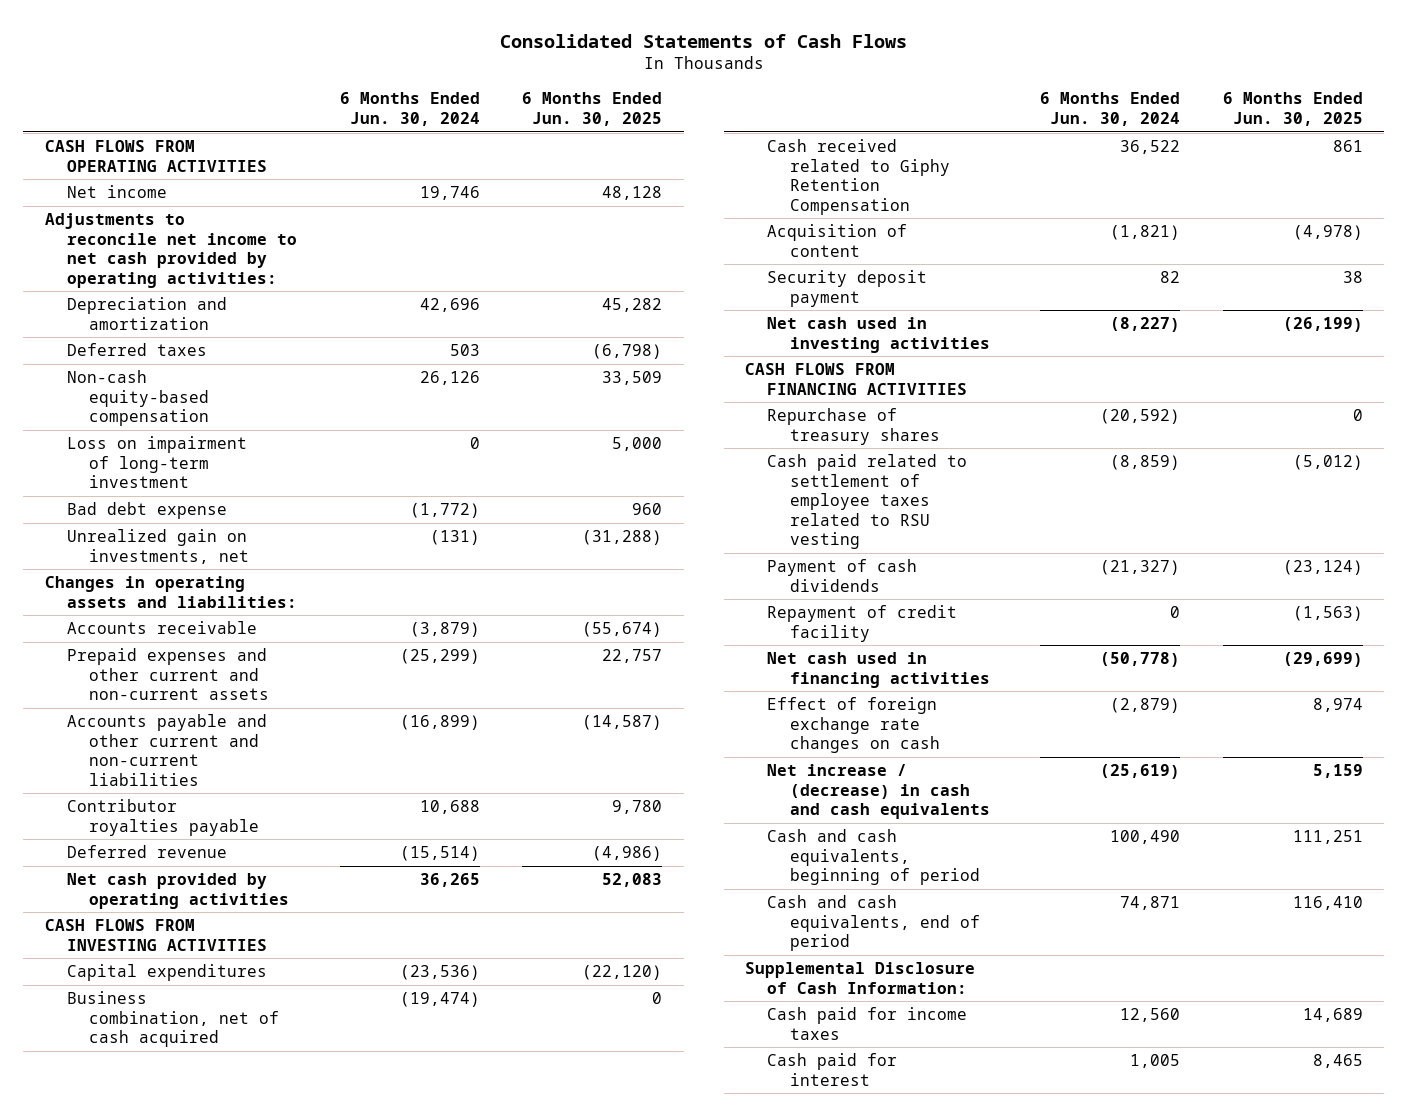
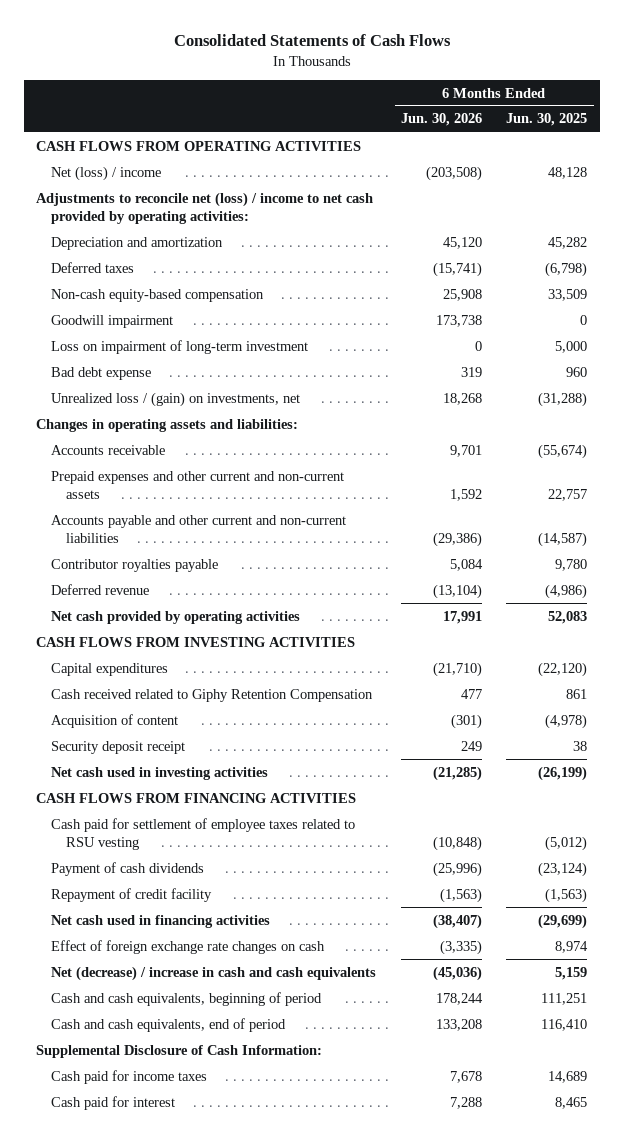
- | 6 Months Ended Jun. 30, 2024 | 6 Months Ended Jun. 30, 2025
+ | 6 Months Ended Jun. 30, 2026 | 6 Months Ended Jun. 30, 2025
- Net income | 19,746 | 48,128
- Adjustments to reconcile net income to net cash provided by operating activities:
+ Net (loss) / income | (203,508) | 48,128
+ Adjustments to reconcile net (loss) / income to net cash provided by operating activities:
+ Goodwill impairment | 173,738 | 0
- Unrealized gain on investments, net | (131) | (31,288)
+ Unrealized loss / (gain) on investments, net | 18,268 | (31,288)
- Business combination, net of cash acquired | (19,474) | 0
- Security deposit payment | 82 | 38
+ Security deposit receipt | 249 | 38
- Repurchase of treasury shares | (20,592) | 0
- Cash paid related to settlement of employee taxes related to RSU vesting | (8,859) | (5,012)
+ Cash paid for settlement of employee taxes related to RSU vesting | (10,848) | (5,012)
- Net increase / (decrease) in cash and cash equivalents | (25,619) | 5,159
+ Net (decrease) / increase in cash and cash equivalents | (45,036) | 5,159

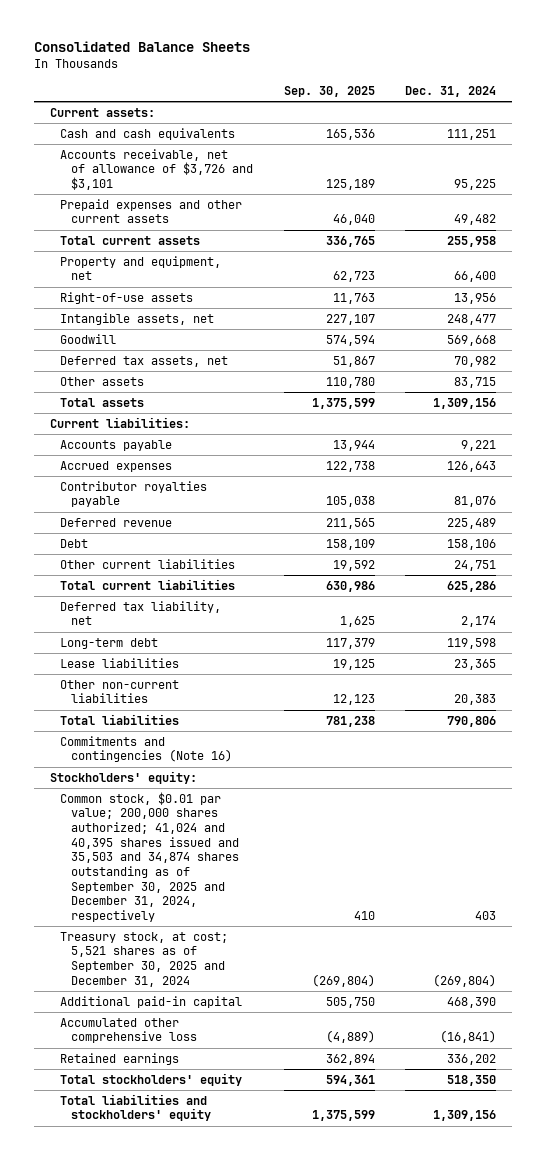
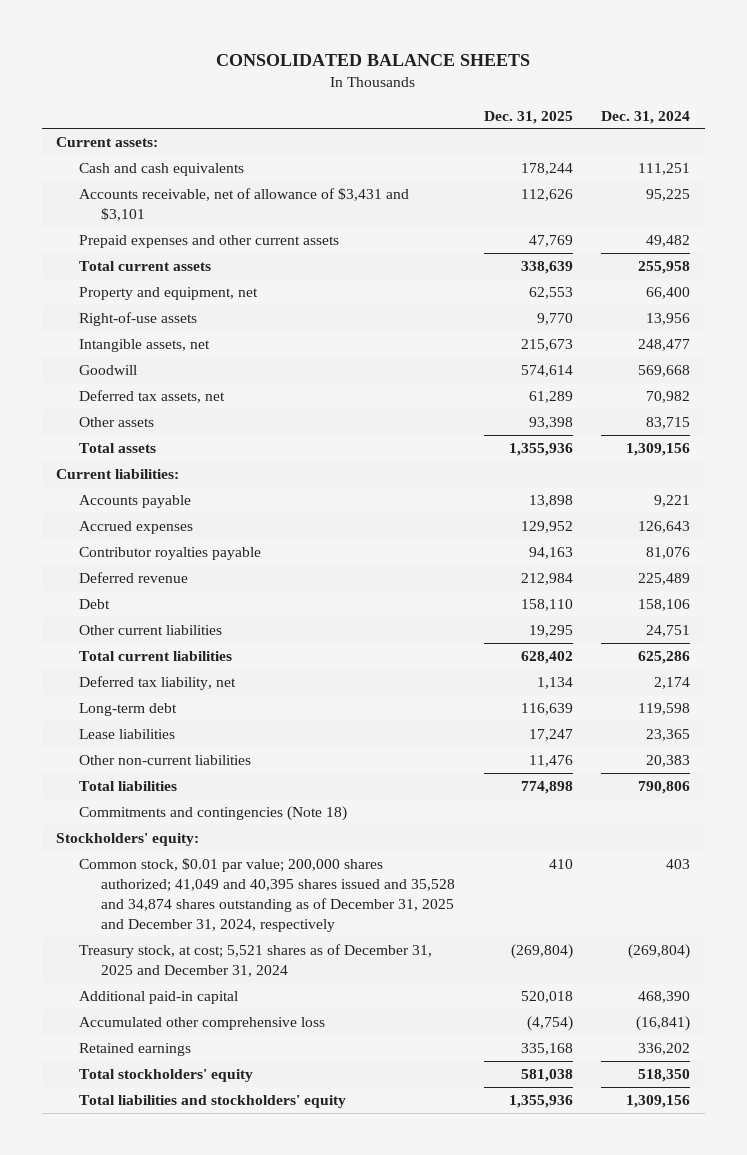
- Consolidated Balance Sheets
+ CONSOLIDATED BALANCE SHEETS
- | Sep. 30, 2025 | Dec. 31, 2024
+ | Dec. 31, 2025 | Dec. 31, 2024
- Accounts receivable, net of allowance of $3,726 and $3,101 | 125,189 | 95,225
+ Accounts receivable, net of allowance of $3,431 and $3,101 | 112,626 | 95,225
- Commitments and contingencies (Note 16)
+ Commitments and contingencies (Note 18)
- Common stock, $0.01 par value; 200,000 shares authorized; 41,024 and 40,395 shares issued and 35,503 and 34,874 shares outstanding as of September 30, 2025 and December 31, 2024, respectively | 410 | 403
- Treasury stock, at cost; 5,521 shares as of September 30, 2025 and December 31, 2024 | (269,804) | (269,804)
+ Common stock, $0.01 par value; 200,000 shares authorized; 41,049 and 40,395 shares issued and 35,528 and 34,874 shares outstanding as of December 31, 2025 and December 31, 2024, respectively | 410 | 403
+ Treasury stock, at cost; 5,521 shares as of December 31, 2025 and December 31, 2024 | (269,804) | (269,804)

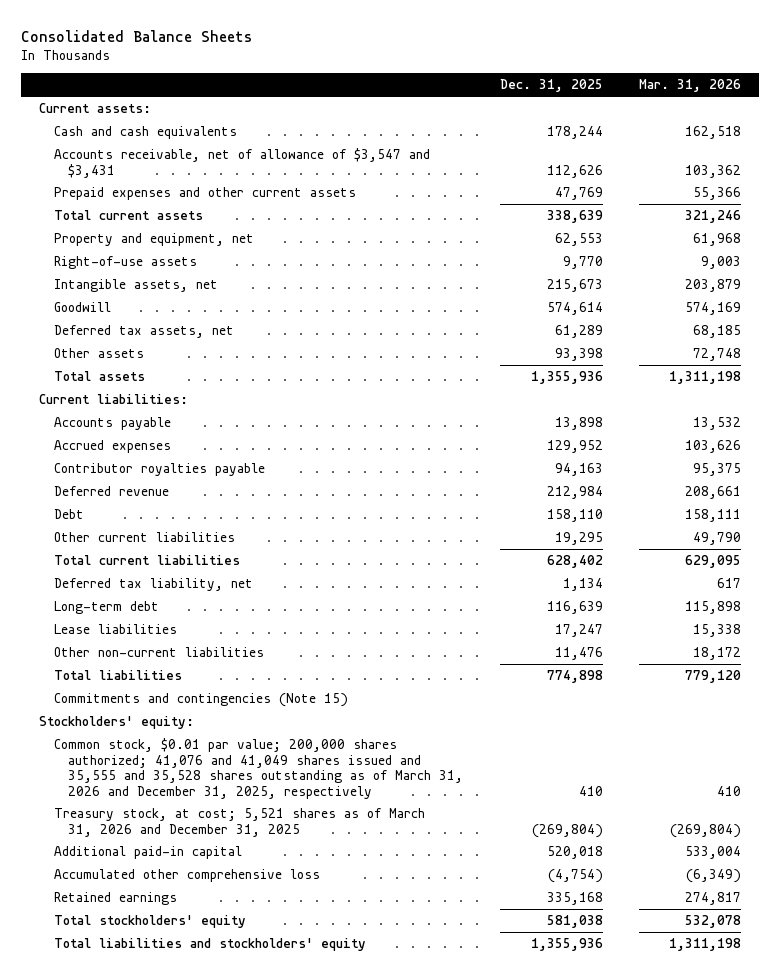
- CONSOLIDATED BALANCE SHEETS
+ Consolidated Balance Sheets
- | Dec. 31, 2025 | Dec. 31, 2024
+ | Dec. 31, 2025 | Mar. 31, 2026
- Accounts receivable, net of allowance of $3,431 and $3,101 | 112,626 | 95,225
+ Accounts receivable, net of allowance of $3,547 and $3,431 | 112,626 | 103,362
- Commitments and contingencies (Note 18)
+ Commitments and contingencies (Note 15)
- Common stock, $0.01 par value; 200,000 shares authorized; 41,049 and 40,395 shares issued and 35,528 and 34,874 shares outstanding as of December 31, 2025 and December 31, 2024, respectively | 410 | 403
- Treasury stock, at cost; 5,521 shares as of December 31, 2025 and December 31, 2024 | (269,804) | (269,804)
+ Common stock, $0.01 par value; 200,000 shares authorized; 41,076 and 41,049 shares issued and 35,555 and 35,528 shares outstanding as of March 31, 2026 and December 31, 2025, respectively | 410 | 410
+ Treasury stock, at cost; 5,521 shares as of March 31, 2026 and December 31, 2025 | (269,804) | (269,804)

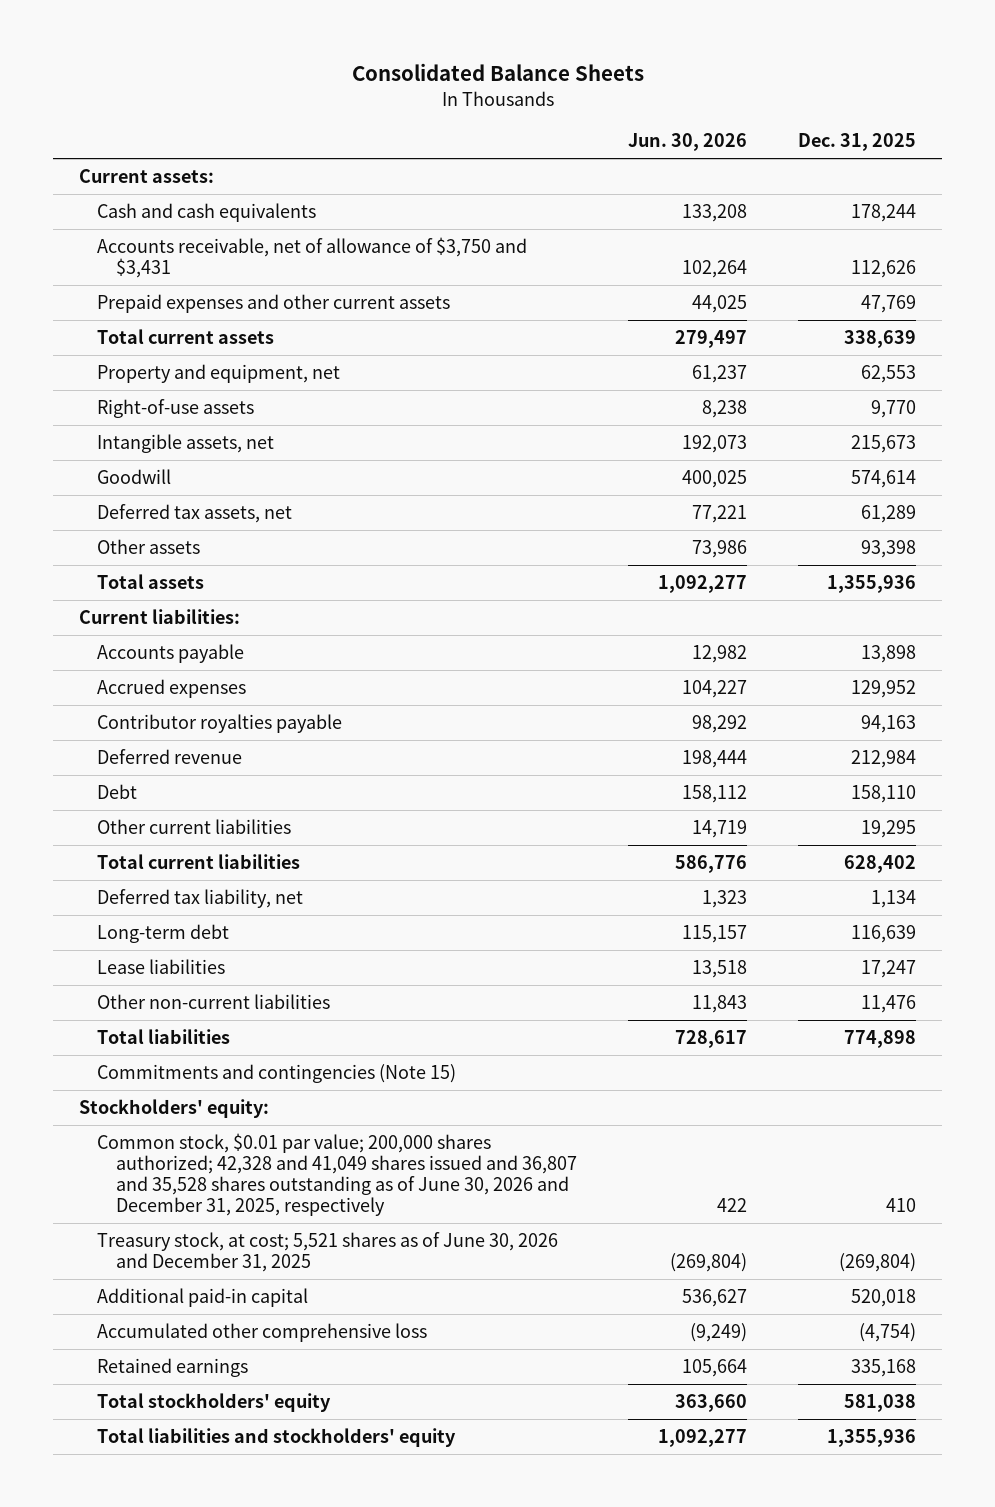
- | Dec. 31, 2025 | Mar. 31, 2026
+ | Jun. 30, 2026 | Dec. 31, 2025
- Accounts receivable, net of allowance of $3,547 and $3,431 | 112,626 | 103,362
+ Accounts receivable, net of allowance of $3,750 and $3,431 | 102,264 | 112,626
- Common stock, $0.01 par value; 200,000 shares authorized; 41,076 and 41,049 shares issued and 35,555 and 35,528 shares outstanding as of March 31, 2026 and December 31, 2025, respectively | 410 | 410
- Treasury stock, at cost; 5,521 shares as of March 31, 2026 and December 31, 2025 | (269,804) | (269,804)
+ Common stock, $0.01 par value; 200,000 shares authorized; 42,328 and 41,049 shares issued and 36,807 and 35,528 shares outstanding as of June 30, 2026 and December 31, 2025, respectively | 422 | 410
+ Treasury stock, at cost; 5,521 shares as of June 30, 2026 and December 31, 2025 | (269,804) | (269,804)

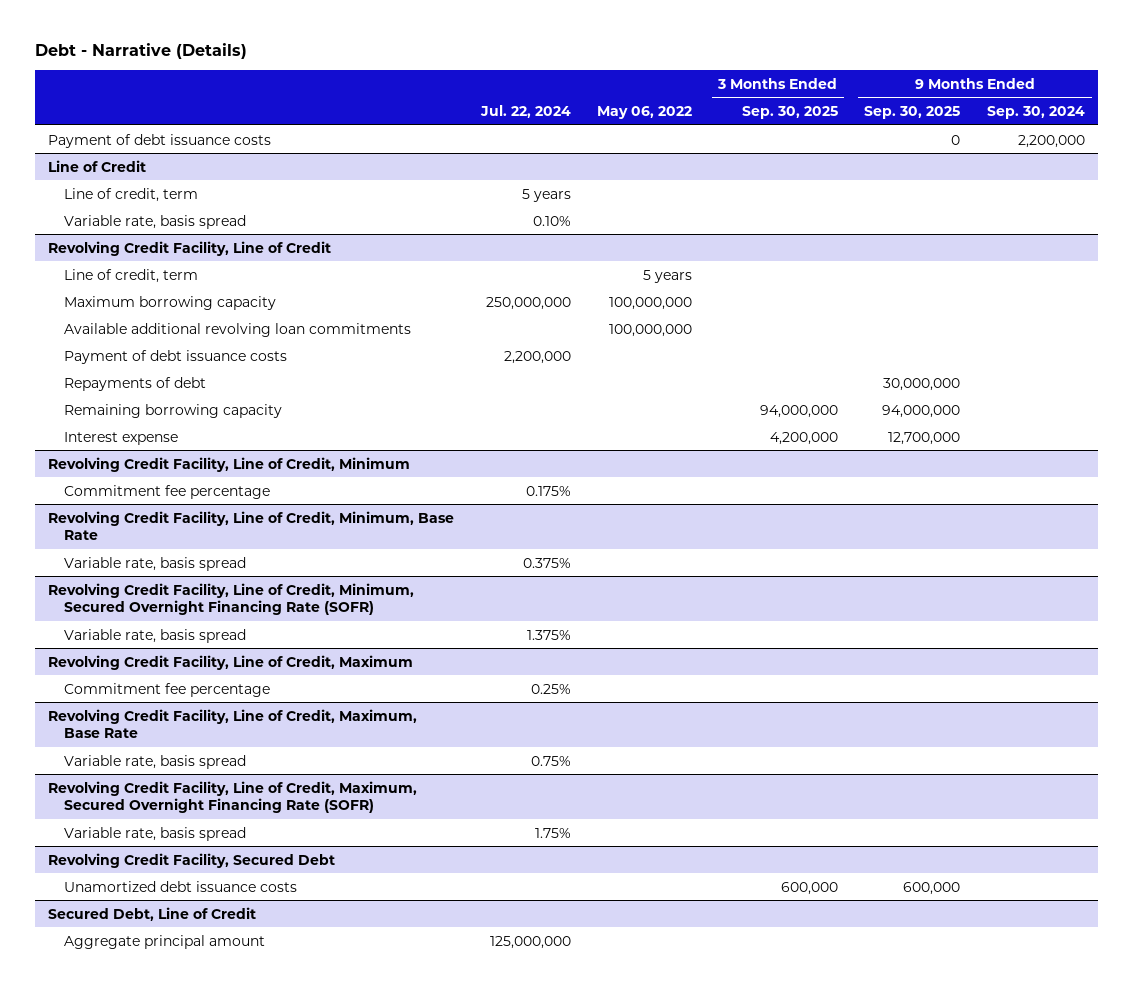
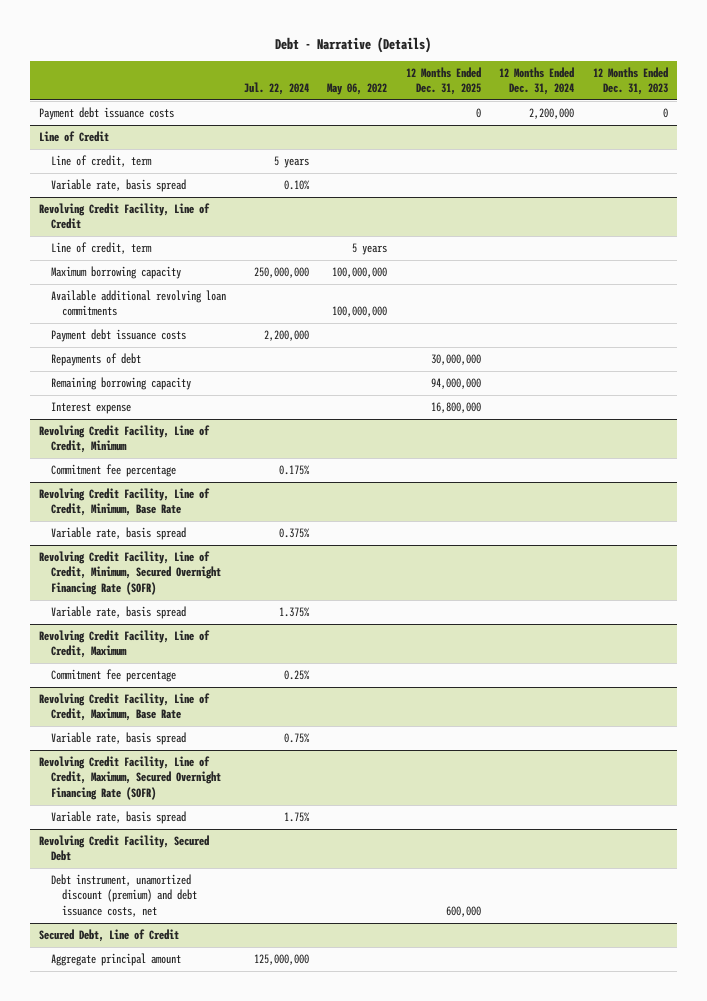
- | Jul. 22, 2024 | May 06, 2022 | 3 Months Ended Sep. 30, 2025 | 9 Months Ended Sep. 30, 2025 | 9 Months Ended Sep. 30, 2024
+ | Jul. 22, 2024 | May 06, 2022 | 12 Months Ended Dec. 31, 2025 | 12 Months Ended Dec. 31, 2024 | 12 Months Ended Dec. 31, 2023
- Payment of debt issuance costs | | | | 0 | 2,200,000
+ Payment debt issuance costs | | | 0 | 2,200,000 | 0
@ Revolving Credit Facility, Line of Credit
- Payment of debt issuance costs | 2,200,000 | | | |
+ Payment debt issuance costs | 2,200,000 | | | |
@ Revolving Credit Facility, Secured Debt
- Unamortized debt issuance costs | | | 600,000 | 600,000 |
+ Debt instrument, unamortized discount (premium) and debt issuance costs, net | | | 600,000 | |

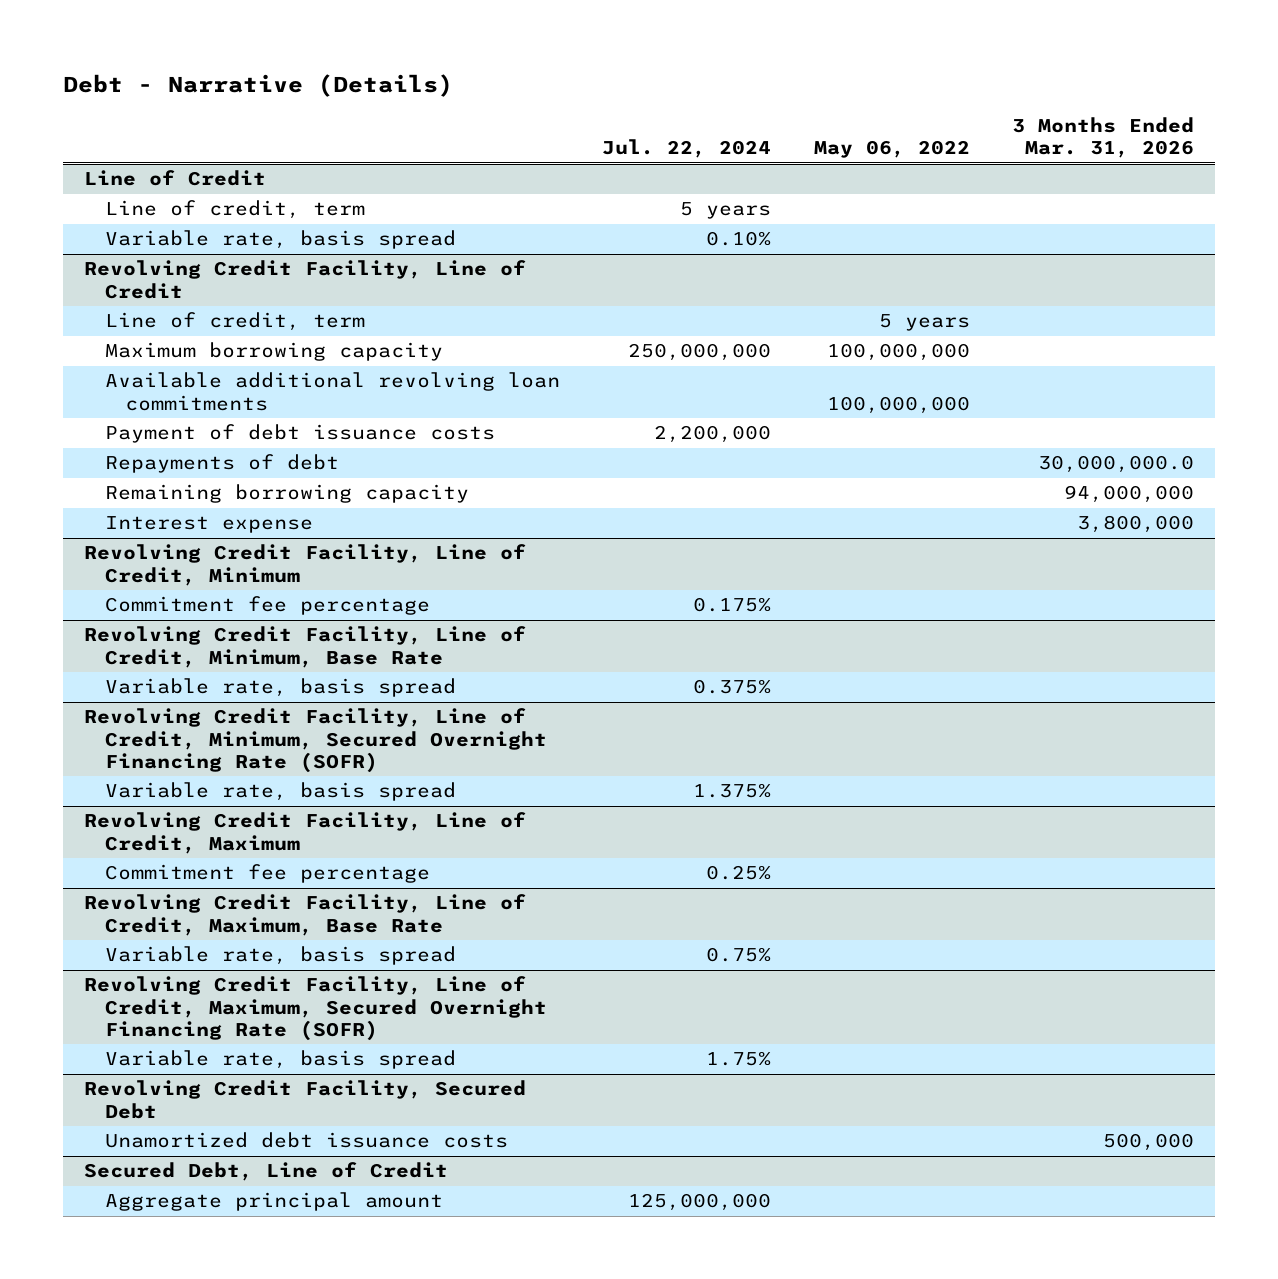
- | Jul. 22, 2024 | May 06, 2022 | 12 Months Ended Dec. 31, 2025 | 12 Months Ended Dec. 31, 2024 | 12 Months Ended Dec. 31, 2023
+ | Jul. 22, 2024 | May 06, 2022 | 3 Months Ended Mar. 31, 2026
- Payment debt issuance costs | | | 0 | 2,200,000 | 0
@ Revolving Credit Facility, Line of Credit
- Payment debt issuance costs | 2,200,000 | | | |
+ Payment of debt issuance costs | 2,200,000 | |
@ Revolving Credit Facility, Secured Debt
- Debt instrument, unamortized discount (premium) and debt issuance costs, net | | | 600,000 | |
+ Unamortized debt issuance costs | | | 500,000

